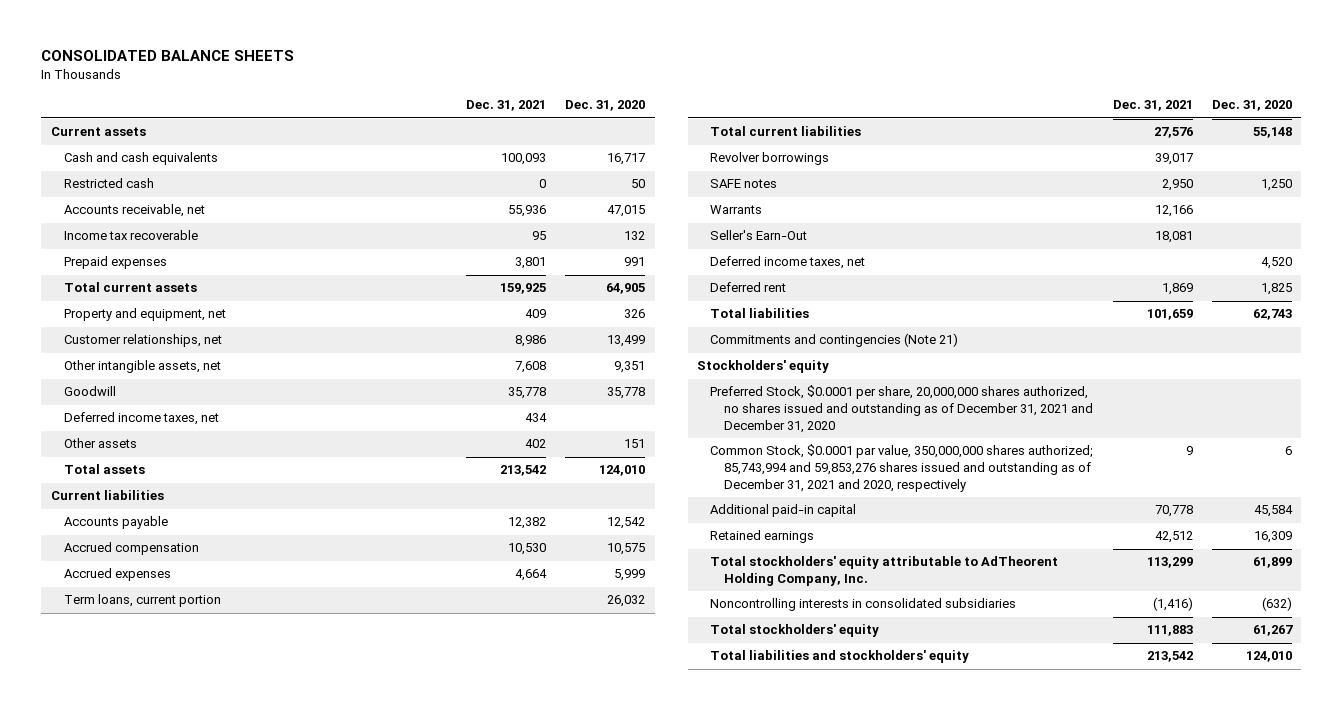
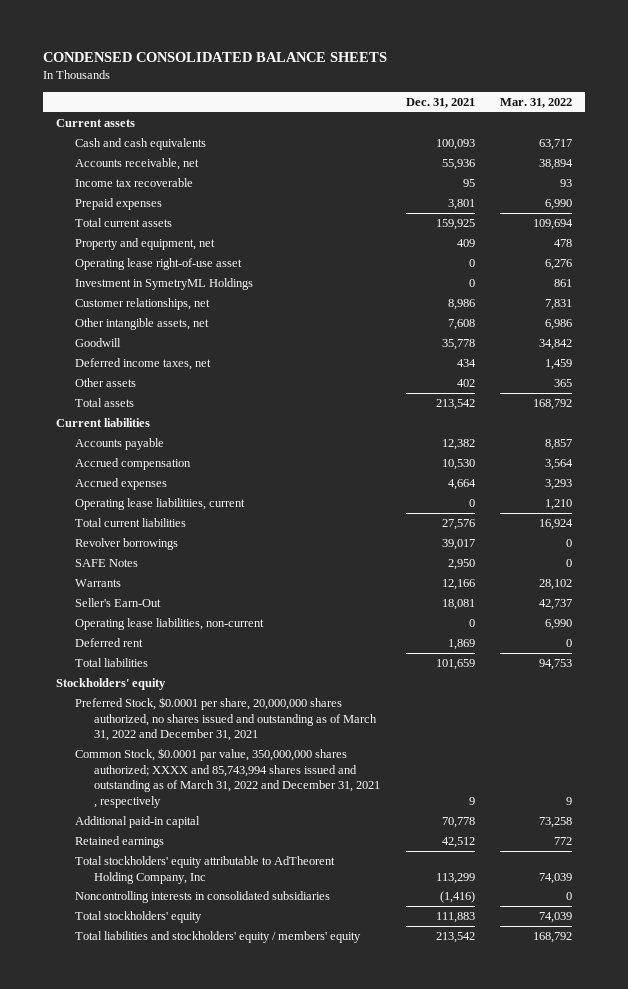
- CONSOLIDATED BALANCE SHEETS
+ CONDENSED CONSOLIDATED BALANCE SHEETS
- | Dec. 31, 2021 | Dec. 31, 2020
+ | Dec. 31, 2021 | Mar. 31, 2022
- Restricted cash | 0 | 50
+ Operating lease right-of-use asset | 0 | 6,276
+ Investment in SymetryML Holdings | 0 | 861
- Term loans, current portion | | 26,032
+ Operating lease liabilitiies, current | 0 | 1,210
- SAFE notes | 2,950 | 1,250
+ SAFE Notes | 2,950 | 0
- Deferred income taxes, net | | 4,520
+ Operating lease liabilities, non-current | 0 | 6,990
- Commitments and contingencies (Note 21)
- Preferred Stock, $0.0001 per share, 20,000,000 shares authorized, no shares issued and outstanding as of December 31, 2021 and December 31, 2020
- Common Stock, $0.0001 par value, 350,000,000 shares authorized; 85,743,994 and 59,853,276 shares issued and outstanding as of December 31, 2021 and 2020, respectively | 9 | 6
+ Preferred Stock, $0.0001 per share, 20,000,000 shares authorized, no shares issued and outstanding as of March 31, 2022 and December 31, 2021
+ Common Stock, $0.0001 par value, 350,000,000 shares authorized; XXXX and 85,743,994 shares issued and outstanding as of March 31, 2022 and December 31, 2021 , respectively | 9 | 9
- Total stockholders' equity attributable to AdTheorent Holding Company, Inc. | 113,299 | 61,899
+ Total stockholders' equity attributable to AdTheorent Holding Company, Inc | 113,299 | 74,039
- Total liabilities and stockholders' equity | 213,542 | 124,010
+ Total liabilities and stockholders' equity / members' equity | 213,542 | 168,792

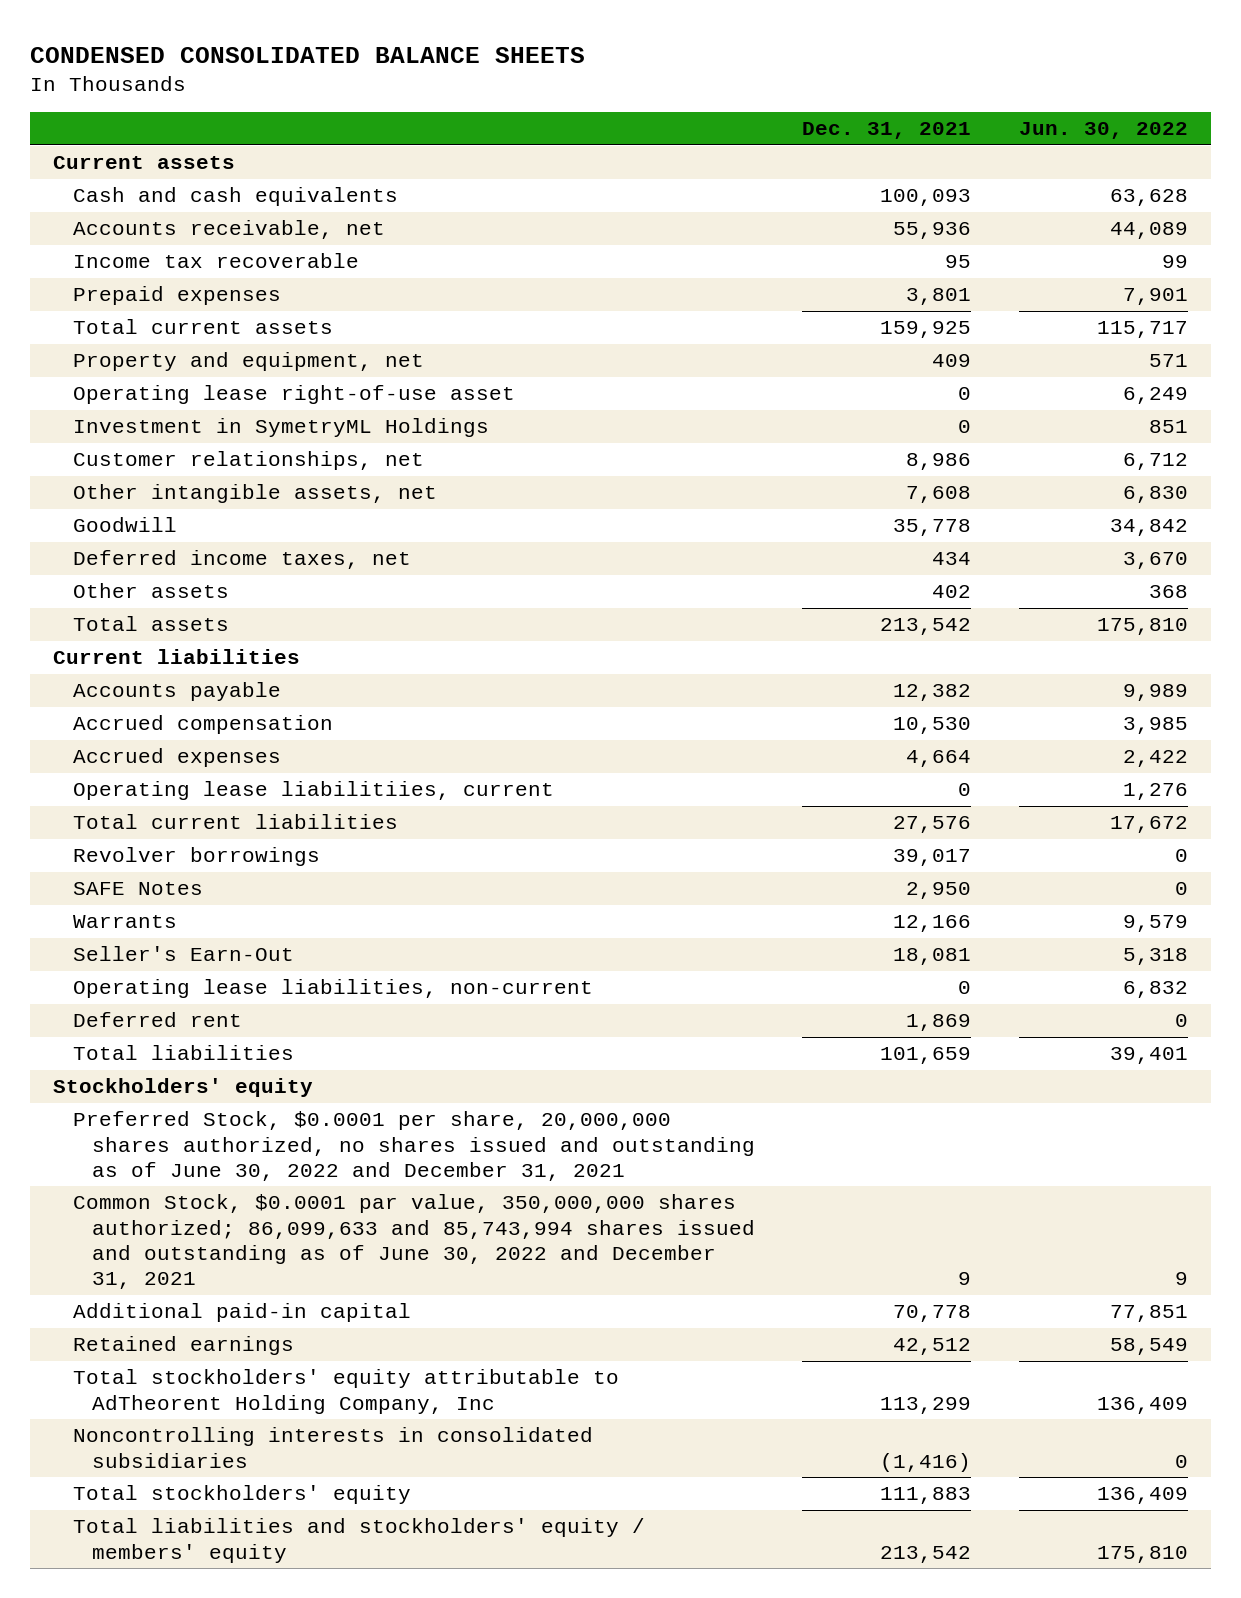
- | Dec. 31, 2021 | Mar. 31, 2022
+ | Dec. 31, 2021 | Jun. 30, 2022
- Preferred Stock, $0.0001 per share, 20,000,000 shares authorized, no shares issued and outstanding as of March 31, 2022 and December 31, 2021
- Common Stock, $0.0001 par value, 350,000,000 shares authorized; XXXX and 85,743,994 shares issued and outstanding as of March 31, 2022 and December 31, 2021 , respectively | 9 | 9
+ Preferred Stock, $0.0001 per share, 20,000,000 shares authorized, no shares issued and outstanding as of June 30, 2022 and December 31, 2021
+ Common Stock, $0.0001 par value, 350,000,000 shares authorized; 86,099,633 and 85,743,994 shares issued and outstanding as of June 30, 2022 and December 31, 2021 | 9 | 9

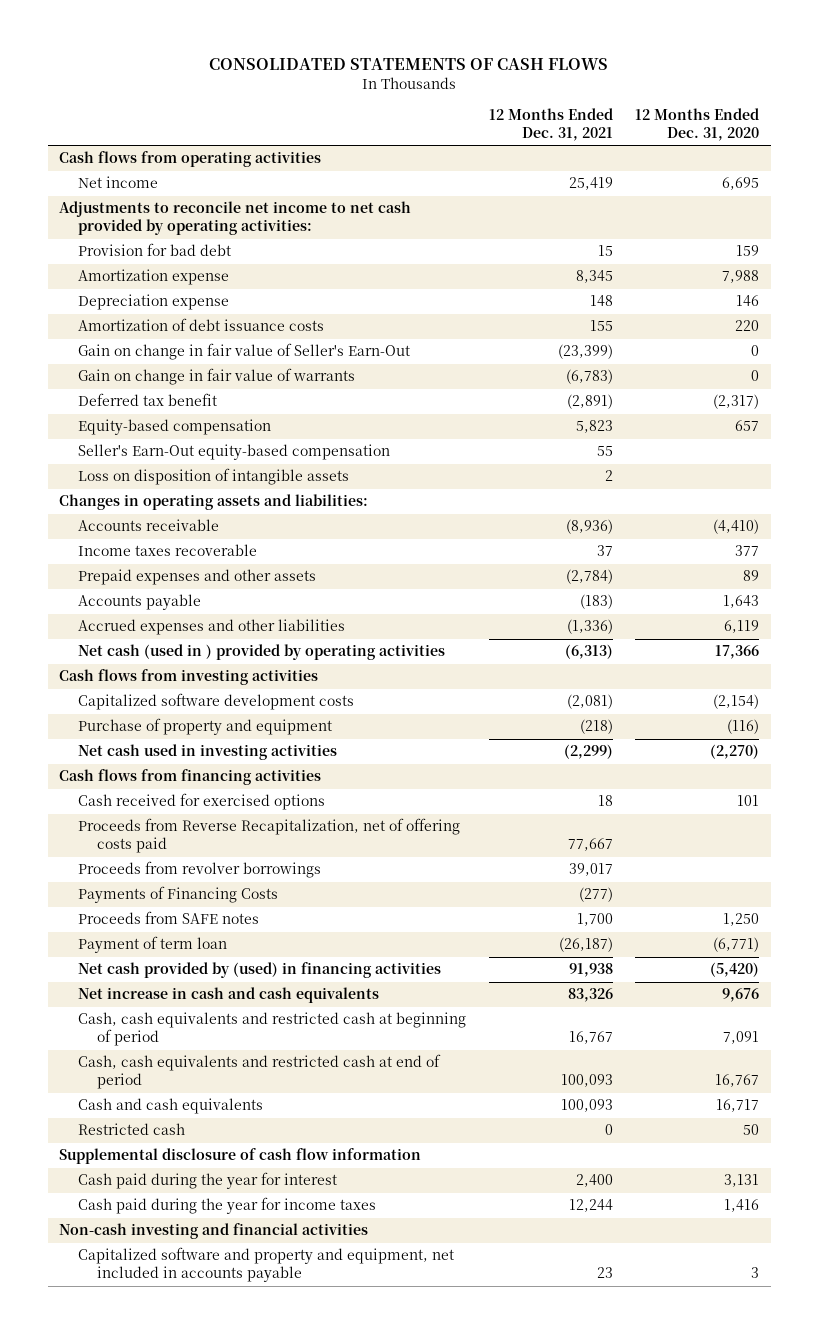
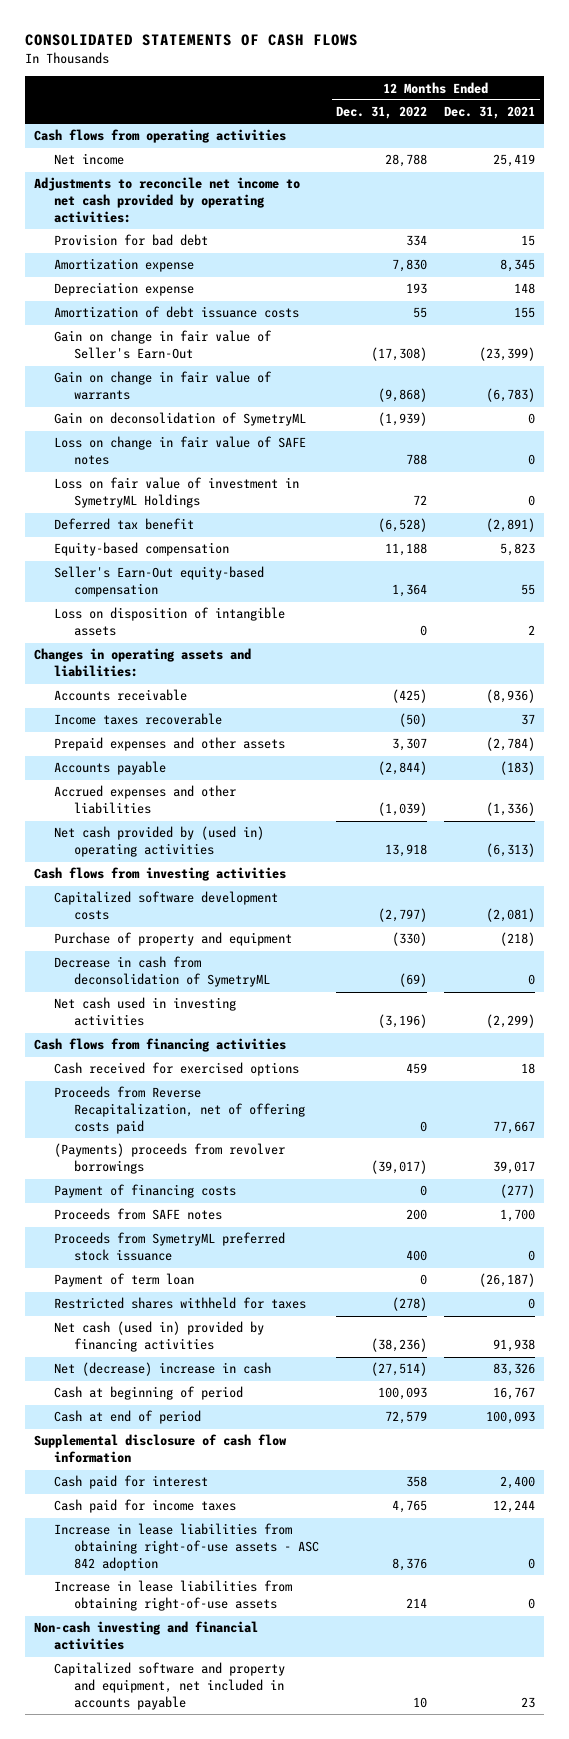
- | 12 Months Ended Dec. 31, 2021 | 12 Months Ended Dec. 31, 2020
+ | 12 Months Ended Dec. 31, 2022 | 12 Months Ended Dec. 31, 2021
+ Gain on deconsolidation of SymetryML | (1,939) | 0
+ Loss on change in fair value of SAFE notes | 788 | 0
+ Loss on fair value of investment in SymetryML Holdings | 72 | 0
- Net cash (used in ) provided by operating activities | (6,313) | 17,366
+ Net cash provided by (used in) operating activities | 13,918 | (6,313)
+ Decrease in cash from deconsolidation of SymetryML | (69) | 0
- Proceeds from revolver borrowings | 39,017 |
- Payments of Financing Costs | (277) |
+ (Payments) proceeds from revolver borrowings | (39,017) | 39,017
+ Payment of financing costs | 0 | (277)
+ Proceeds from SymetryML preferred stock issuance | 400 | 0
- Net cash provided by (used) in financing activities | 91,938 | (5,420)
- Net increase in cash and cash equivalents | 83,326 | 9,676
- Cash, cash equivalents and restricted cash at beginning of period | 16,767 | 7,091
- Cash, cash equivalents and restricted cash at end of period | 100,093 | 16,767
- Cash and cash equivalents | 100,093 | 16,717
- Restricted cash | 0 | 50
+ Restricted shares withheld for taxes | (278) | 0
+ Net cash (used in) provided by financing activities | (38,236) | 91,938
+ Net (decrease) increase in cash | (27,514) | 83,326
+ Cash at beginning of period | 100,093 | 16,767
+ Cash at end of period | 72,579 | 100,093
- Cash paid during the year for interest | 2,400 | 3,131
- Cash paid during the year for income taxes | 12,244 | 1,416
+ Cash paid for interest | 358 | 2,400
+ Cash paid for income taxes | 4,765 | 12,244
+ Increase in lease liabilities from obtaining right-of-use assets - ASC 842 adoption | 8,376 | 0
+ Increase in lease liabilities from obtaining right-of-use assets | 214 | 0

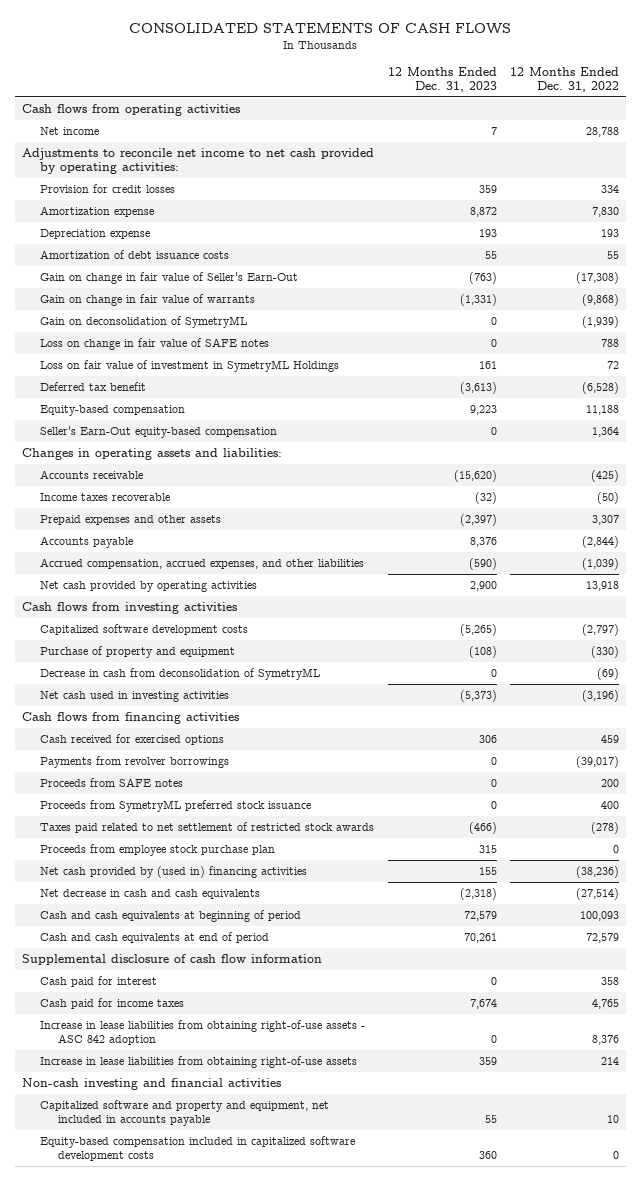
- | 12 Months Ended Dec. 31, 2022 | 12 Months Ended Dec. 31, 2021
+ | 12 Months Ended Dec. 31, 2023 | 12 Months Ended Dec. 31, 2022
- Provision for bad debt | 334 | 15
+ Provision for credit losses | 359 | 334
- Loss on disposition of intangible assets | 0 | 2
- Accrued expenses and other liabilities | (1,039) | (1,336)
- Net cash provided by (used in) operating activities | 13,918 | (6,313)
+ Accrued compensation, accrued expenses, and other liabilities | (590) | (1,039)
+ Net cash provided by operating activities | 2,900 | 13,918
- Proceeds from Reverse Recapitalization, net of offering costs paid | 0 | 77,667
- (Payments) proceeds from revolver borrowings | (39,017) | 39,017
- Payment of financing costs | 0 | (277)
+ Payments from revolver borrowings | 0 | (39,017)
- Payment of term loan | 0 | (26,187)
- Restricted shares withheld for taxes | (278) | 0
- Net cash (used in) provided by financing activities | (38,236) | 91,938
- Net (decrease) increase in cash | (27,514) | 83,326
- Cash at beginning of period | 100,093 | 16,767
- Cash at end of period | 72,579 | 100,093
+ Taxes paid related to net settlement of restricted stock awards | (466) | (278)
+ Proceeds from employee stock purchase plan | 315 | 0
+ Net cash provided by (used in) financing activities | 155 | (38,236)
+ Net decrease in cash and cash equivalents | (2,318) | (27,514)
+ Cash and cash equivalents at beginning of period | 72,579 | 100,093
+ Cash and cash equivalents at end of period | 70,261 | 72,579
+ Equity-based compensation included in capitalized software development costs | 360 | 0

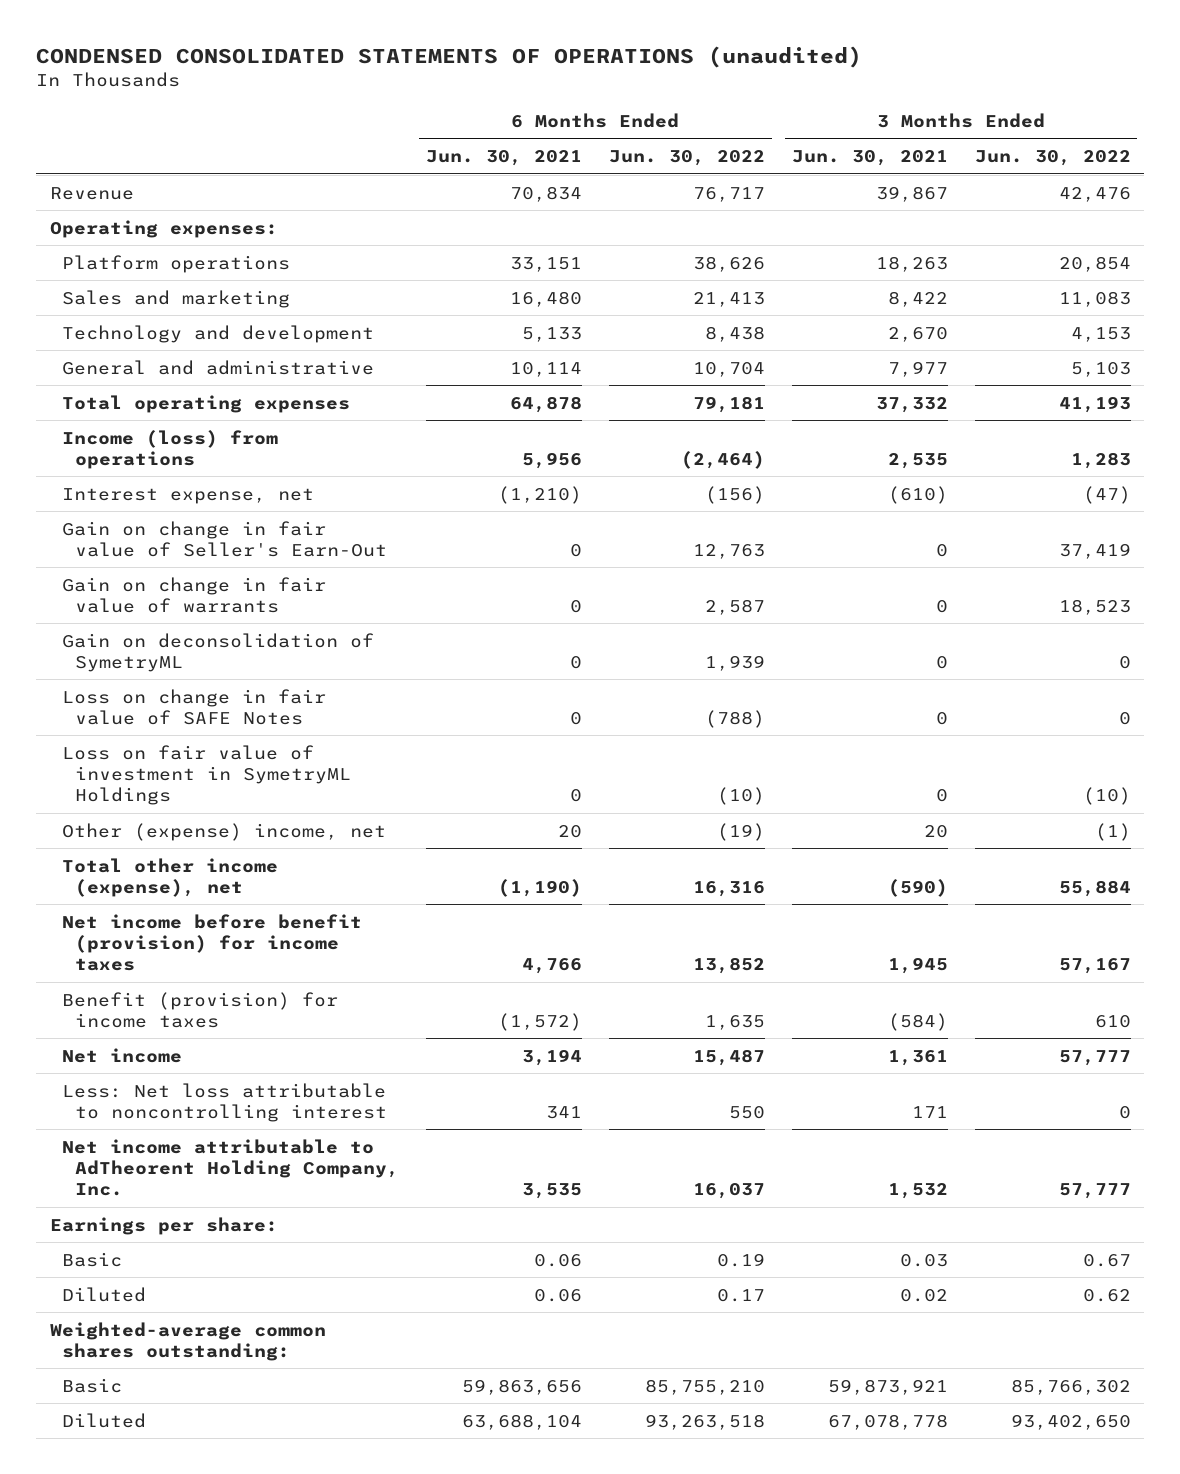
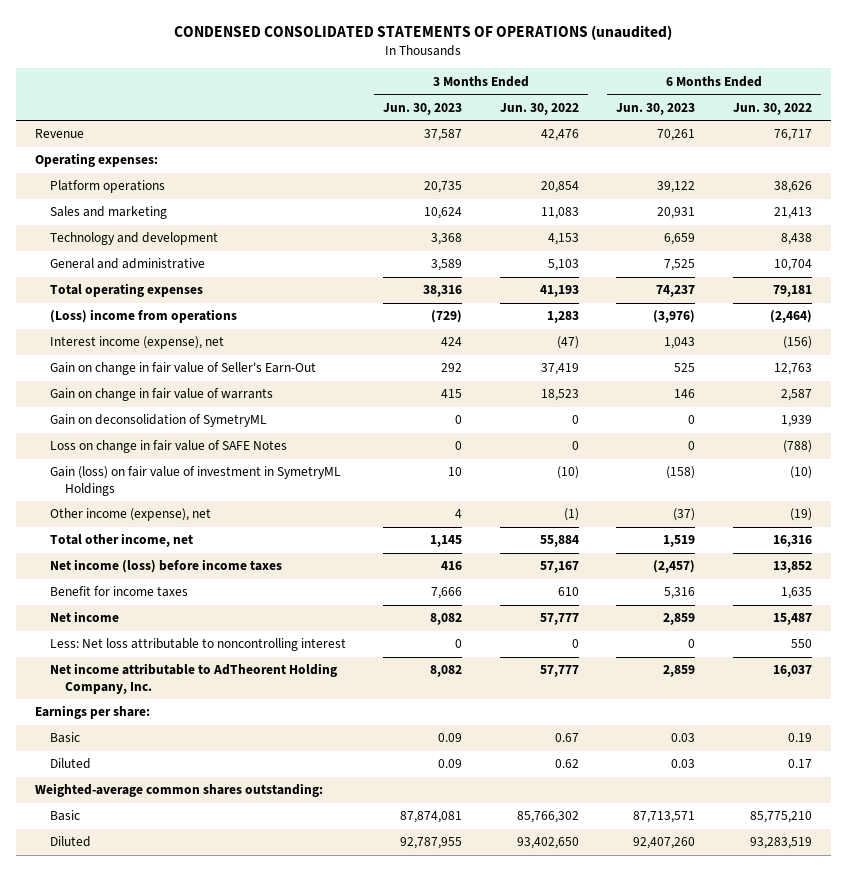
- | 6 Months Ended Jun. 30, 2021 | 6 Months Ended Jun. 30, 2022 | 3 Months Ended Jun. 30, 2021 | 3 Months Ended Jun. 30, 2022
+ | 3 Months Ended Jun. 30, 2023 | 3 Months Ended Jun. 30, 2022 | 6 Months Ended Jun. 30, 2023 | 6 Months Ended Jun. 30, 2022
- Income (loss) from operations | 5,956 | (2,464) | 2,535 | 1,283
- Interest expense, net | (1,210) | (156) | (610) | (47)
+ (Loss) income from operations | (729) | 1,283 | (3,976) | (2,464)
+ Interest income (expense), net | 424 | (47) | 1,043 | (156)
- Loss on fair value of investment in SymetryML Holdings | 0 | (10) | 0 | (10)
- Other (expense) income, net | 20 | (19) | 20 | (1)
- Total other income (expense), net | (1,190) | 16,316 | (590) | 55,884
- Net income before benefit (provision) for income taxes | 4,766 | 13,852 | 1,945 | 57,167
- Benefit (provision) for income taxes | (1,572) | 1,635 | (584) | 610
+ Gain (loss) on fair value of investment in SymetryML Holdings | 10 | (10) | (158) | (10)
+ Other income (expense), net | 4 | (1) | (37) | (19)
+ Total other income, net | 1,145 | 55,884 | 1,519 | 16,316
+ Net income (loss) before income taxes | 416 | 57,167 | (2,457) | 13,852
+ Benefit for income taxes | 7,666 | 610 | 5,316 | 1,635
- Basic | 59,863,656 | 85,755,210 | 59,873,921 | 85,766,302
- Diluted | 63,688,104 | 93,263,518 | 67,078,778 | 93,402,650
+ Basic | 87,874,081 | 85,766,302 | 87,713,571 | 85,775,210
+ Diluted | 92,787,955 | 93,402,650 | 92,407,260 | 93,283,519

